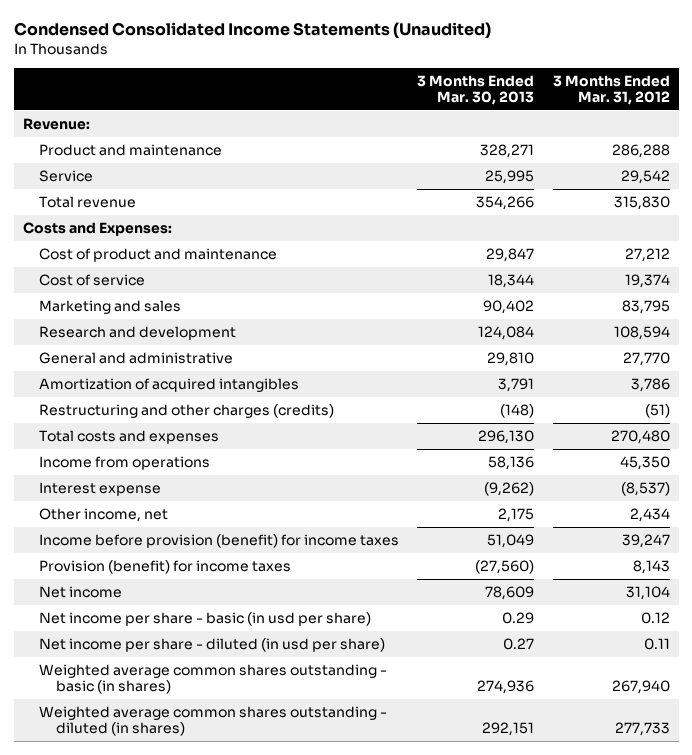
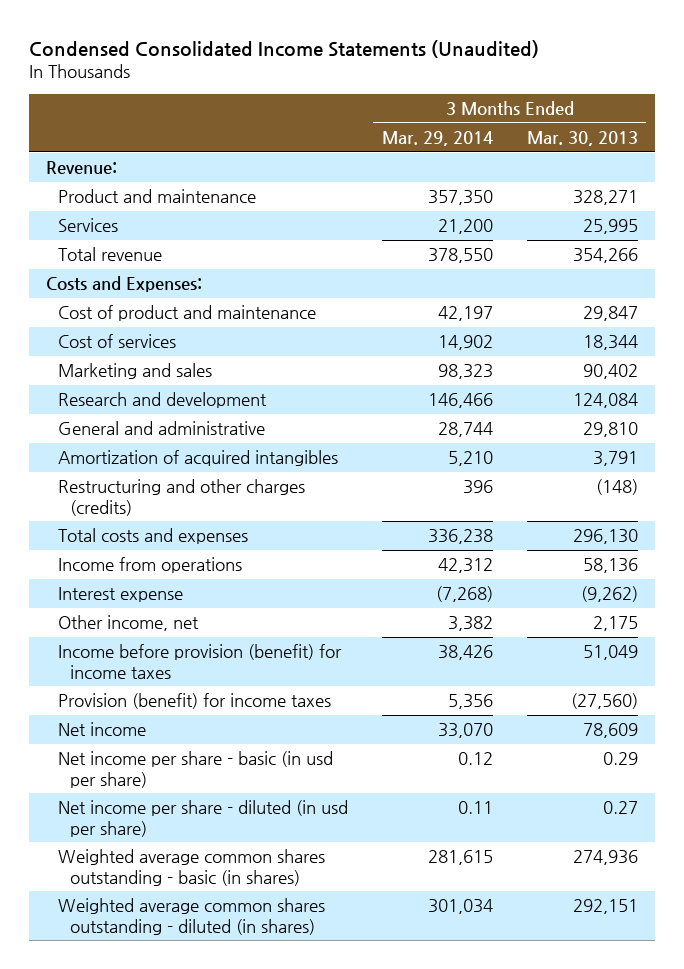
- | 3 Months Ended Mar. 30, 2013 | 3 Months Ended Mar. 31, 2012
+ | 3 Months Ended Mar. 29, 2014 | 3 Months Ended Mar. 30, 2013
- Service | 25,995 | 29,542
+ Services | 21,200 | 25,995
- Cost of service | 18,344 | 19,374
+ Cost of services | 14,902 | 18,344

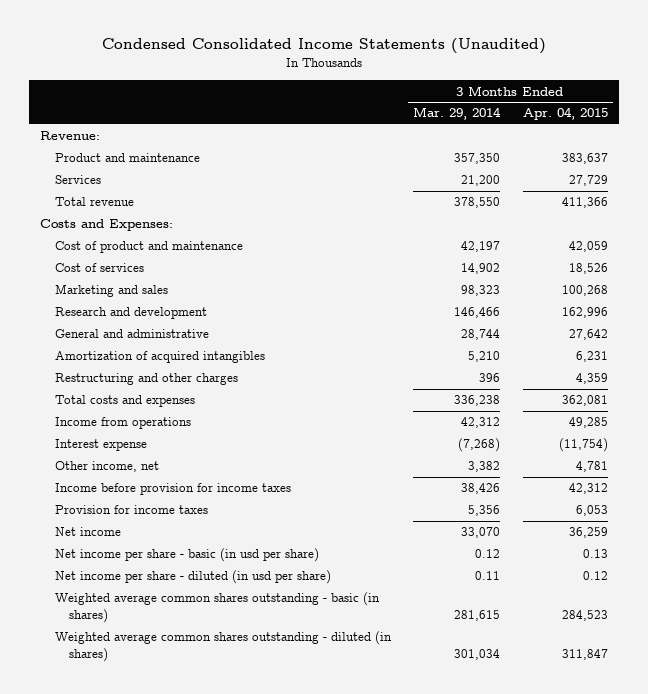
- | 3 Months Ended Mar. 29, 2014 | 3 Months Ended Mar. 30, 2013
+ | 3 Months Ended Mar. 29, 2014 | 3 Months Ended Apr. 04, 2015
- Restructuring and other charges (credits) | 396 | (148)
+ Restructuring and other charges | 396 | 4,359
- Income before provision (benefit) for income taxes | 38,426 | 51,049
- Provision (benefit) for income taxes | 5,356 | (27,560)
+ Income before provision for income taxes | 38,426 | 42,312
+ Provision for income taxes | 5,356 | 6,053

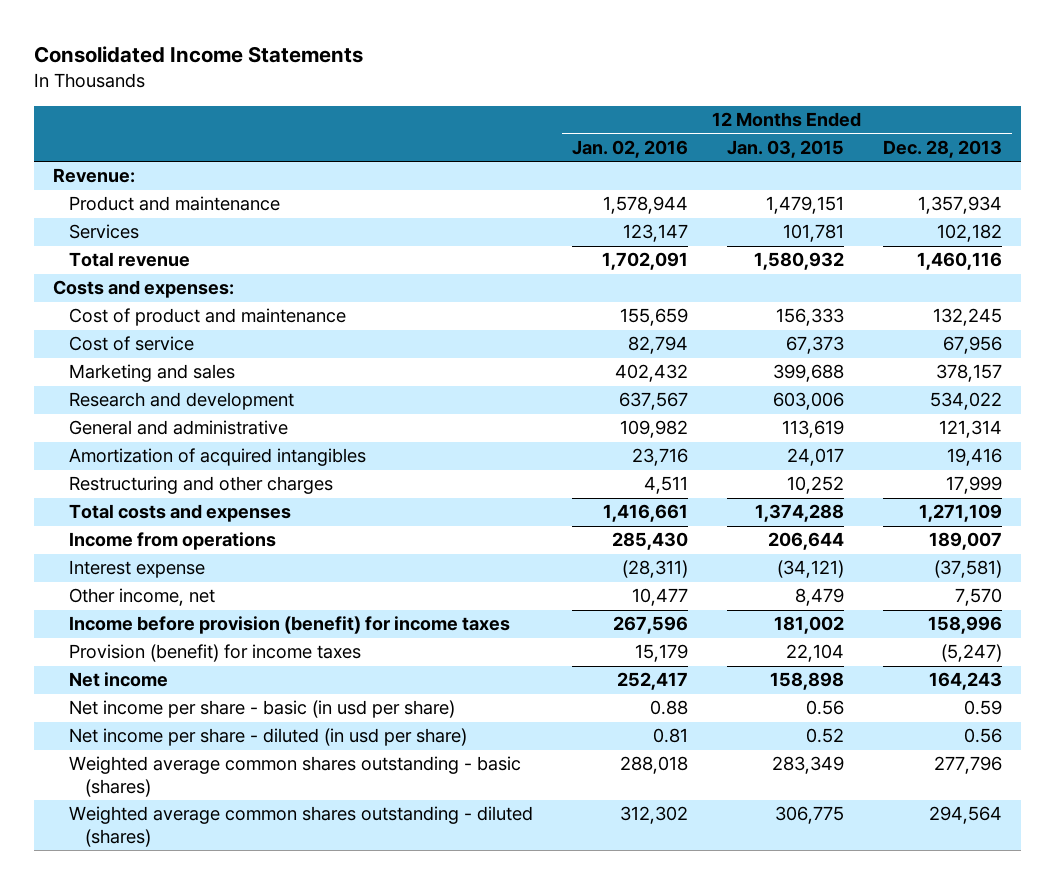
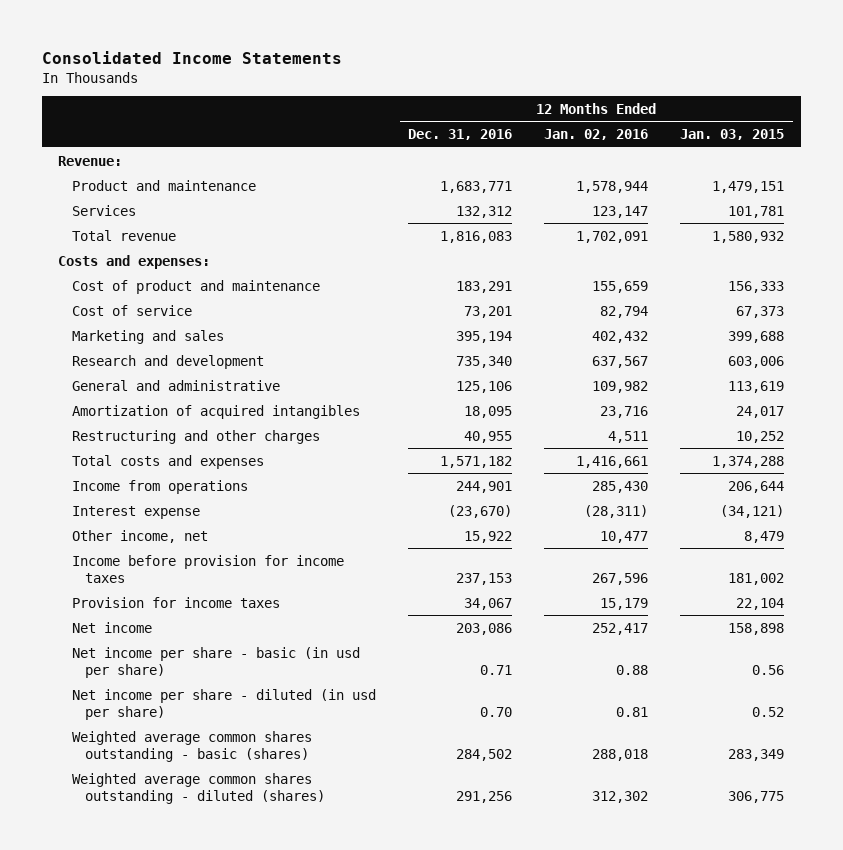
- | 12 Months Ended Jan. 02, 2016 | 12 Months Ended Jan. 03, 2015 | 12 Months Ended Dec. 28, 2013
+ | 12 Months Ended Dec. 31, 2016 | 12 Months Ended Jan. 02, 2016 | 12 Months Ended Jan. 03, 2015
- Income before provision (benefit) for income taxes | 267,596 | 181,002 | 158,996
- Provision (benefit) for income taxes | 15,179 | 22,104 | (5,247)
+ Income before provision for income taxes | 237,153 | 267,596 | 181,002
+ Provision for income taxes | 34,067 | 15,179 | 22,104

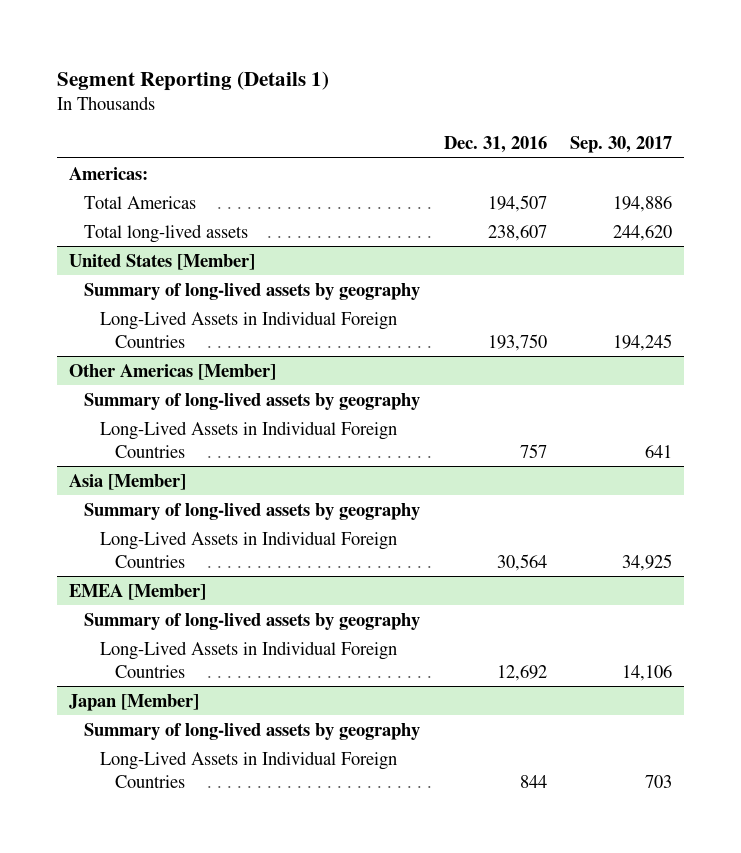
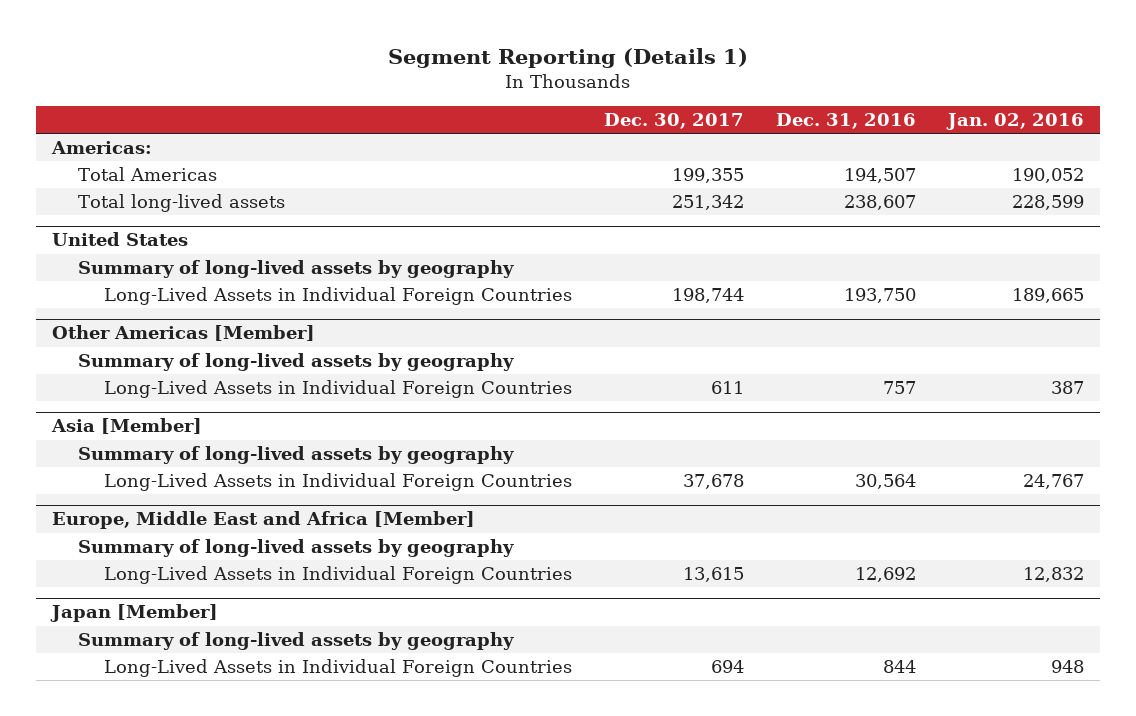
- | Dec. 31, 2016 | Sep. 30, 2017
+ | Dec. 30, 2017 | Dec. 31, 2016 | Jan. 02, 2016
- United States [Member]
+ United States
- EMEA [Member]
+ Europe, Middle East and Africa [Member]

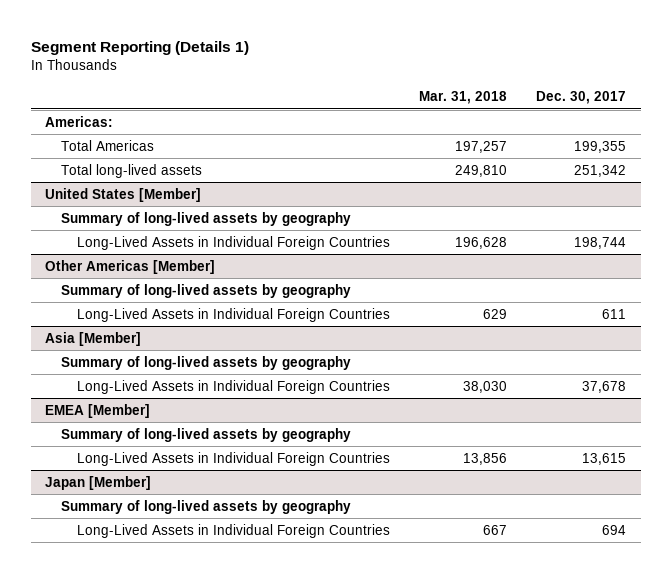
- | Dec. 30, 2017 | Dec. 31, 2016 | Jan. 02, 2016
+ | Mar. 31, 2018 | Dec. 30, 2017
- United States
+ United States [Member]
- Europe, Middle East and Africa [Member]
+ EMEA [Member]

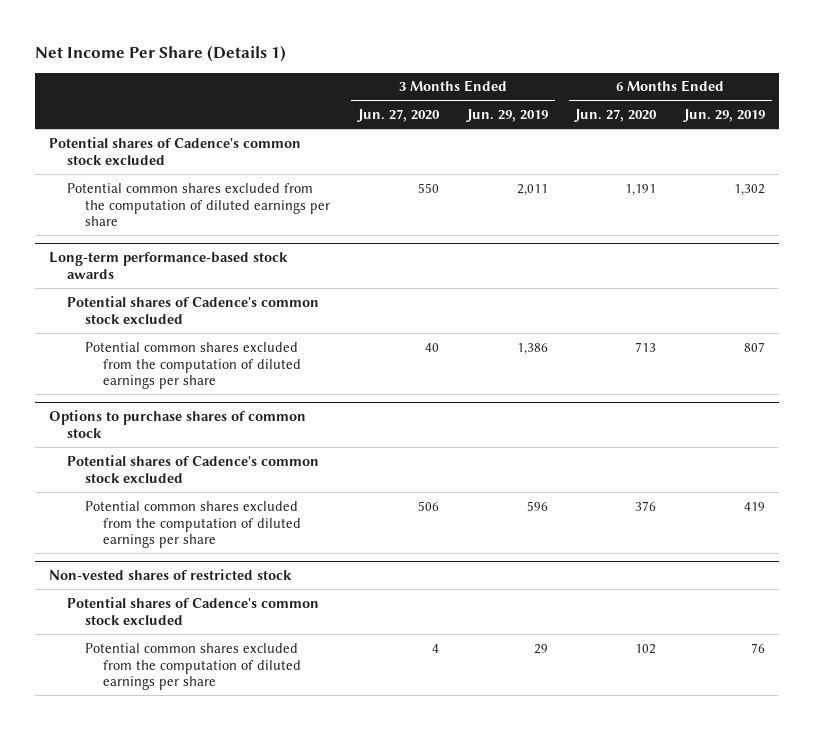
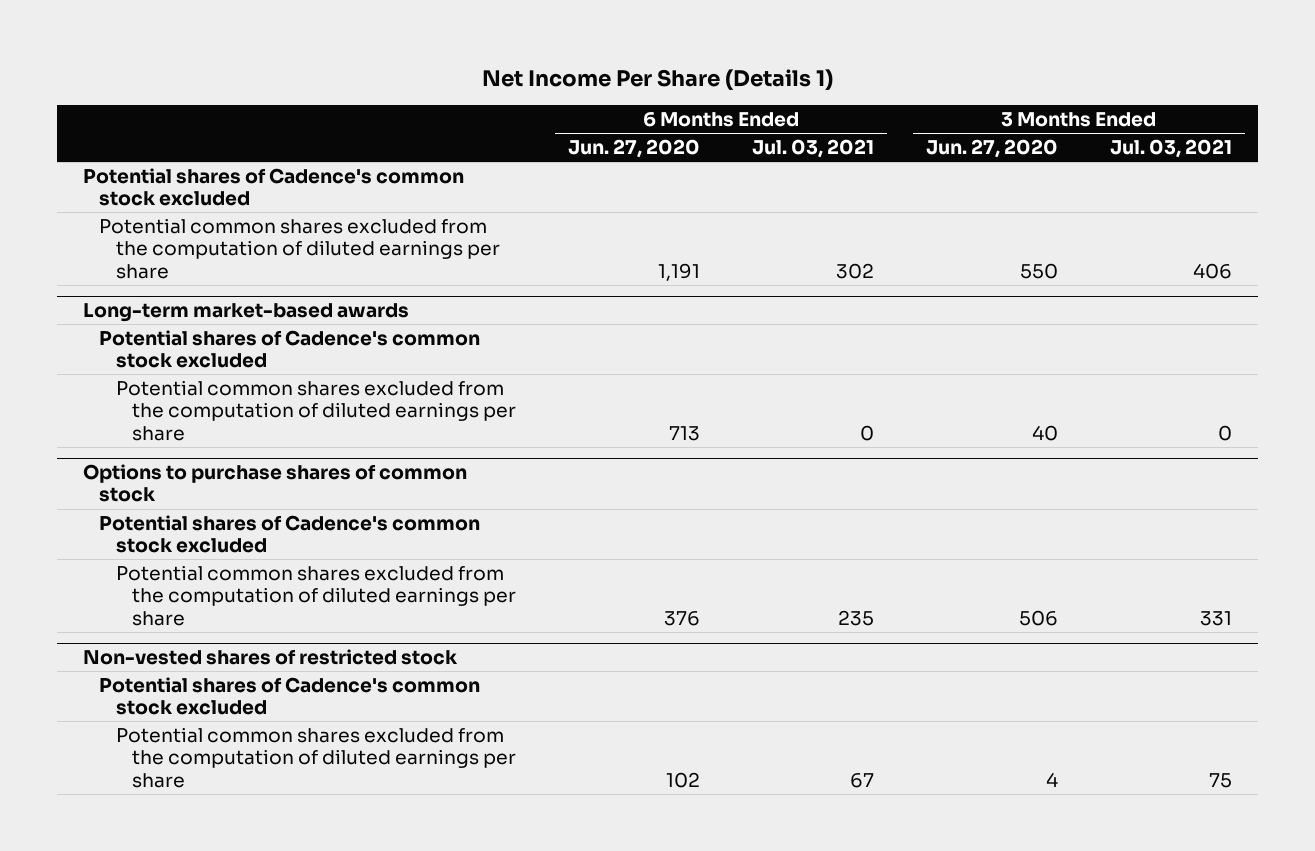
- | 3 Months Ended Jun. 27, 2020 | 3 Months Ended Jun. 29, 2019 | 6 Months Ended Jun. 27, 2020 | 6 Months Ended Jun. 29, 2019
+ | 6 Months Ended Jun. 27, 2020 | 6 Months Ended Jul. 03, 2021 | 3 Months Ended Jun. 27, 2020 | 3 Months Ended Jul. 03, 2021
- Long-term performance-based stock awards
+ Long-term market-based awards

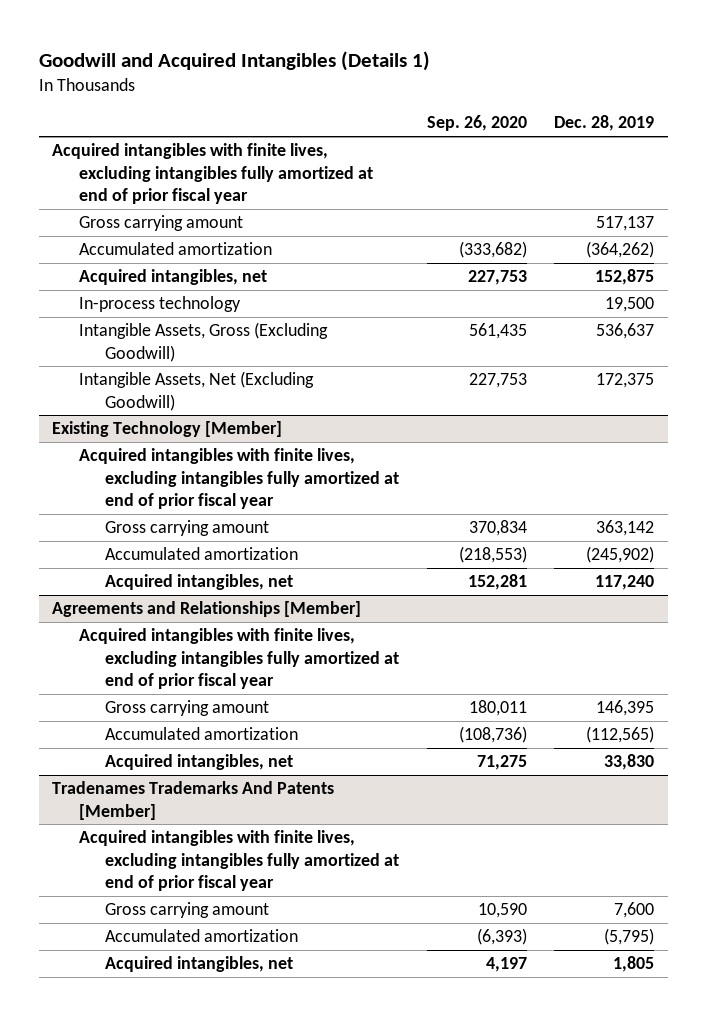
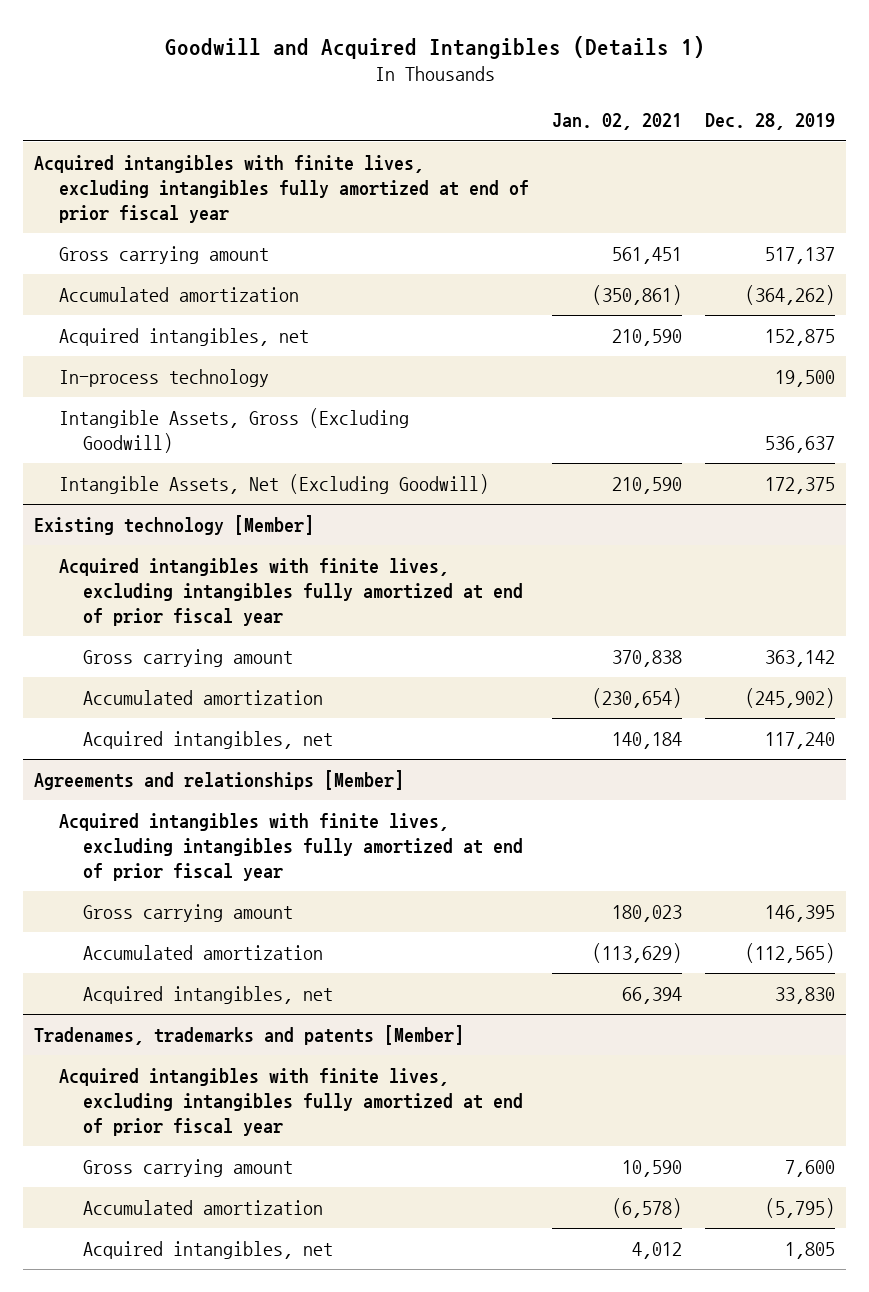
- | Sep. 26, 2020 | Dec. 28, 2019
+ | Jan. 02, 2021 | Dec. 28, 2019
- Existing Technology [Member]
+ Existing technology [Member]
- Agreements and Relationships [Member]
+ Agreements and relationships [Member]
- Tradenames Trademarks And Patents [Member]
+ Tradenames, trademarks and patents [Member]

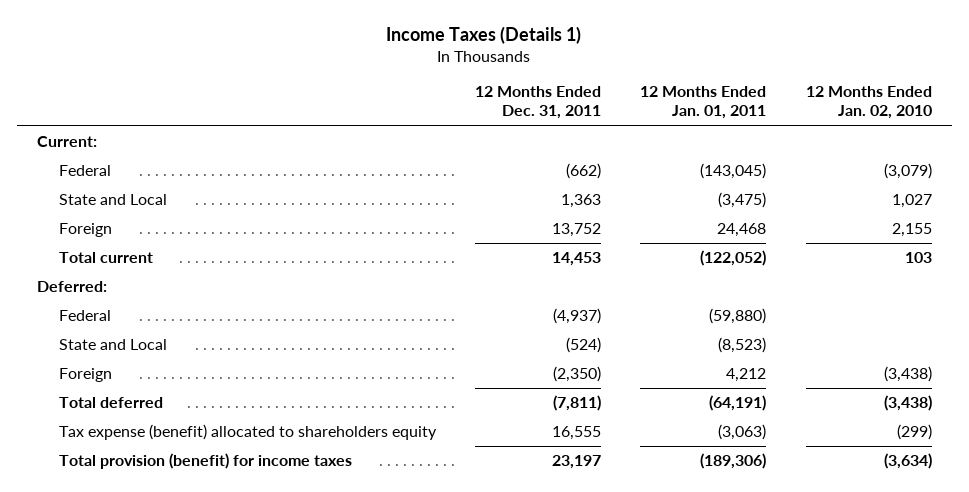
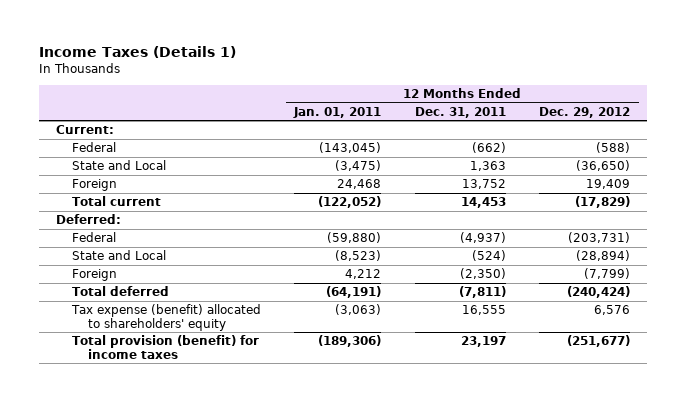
- | 12 Months Ended Dec. 31, 2011 | 12 Months Ended Jan. 01, 2011 | 12 Months Ended Jan. 02, 2010
+ | 12 Months Ended Jan. 01, 2011 | 12 Months Ended Dec. 31, 2011 | 12 Months Ended Dec. 29, 2012
- Tax expense (benefit) allocated to shareholders equity | 16,555 | (3,063) | (299)
+ Tax expense (benefit) allocated to shareholders' equity | (3,063) | 16,555 | 6,576

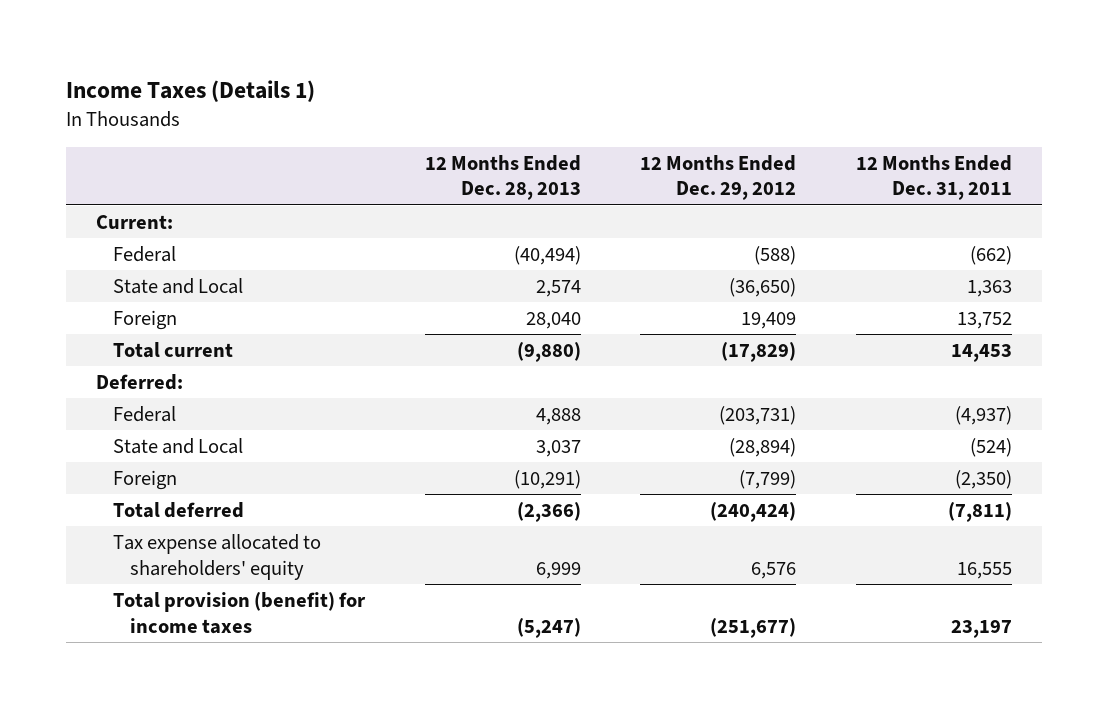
- | 12 Months Ended Jan. 01, 2011 | 12 Months Ended Dec. 31, 2011 | 12 Months Ended Dec. 29, 2012
+ | 12 Months Ended Dec. 28, 2013 | 12 Months Ended Dec. 29, 2012 | 12 Months Ended Dec. 31, 2011
- Tax expense (benefit) allocated to shareholders' equity | (3,063) | 16,555 | 6,576
+ Tax expense allocated to shareholders' equity | 6,999 | 6,576 | 16,555

